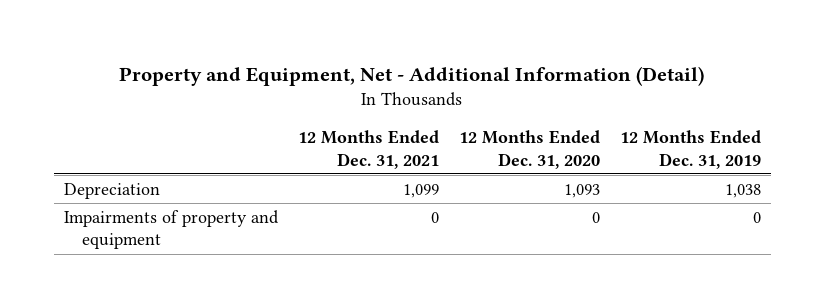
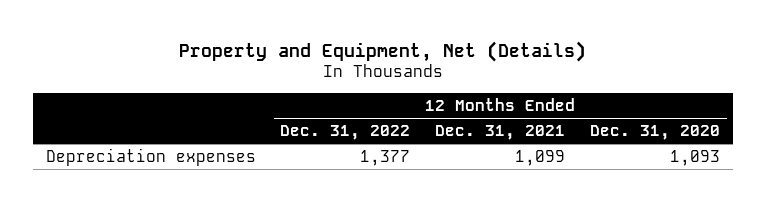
- Property and Equipment, Net - Additional Information (Detail)
+ Property and Equipment, Net (Details)
- | 12 Months Ended Dec. 31, 2021 | 12 Months Ended Dec. 31, 2020 | 12 Months Ended Dec. 31, 2019
+ | 12 Months Ended Dec. 31, 2022 | 12 Months Ended Dec. 31, 2021 | 12 Months Ended Dec. 31, 2020
- Depreciation | 1,099 | 1,093 | 1,038
- Impairments of property and equipment | 0 | 0 | 0
+ Depreciation expenses | 1,377 | 1,099 | 1,093

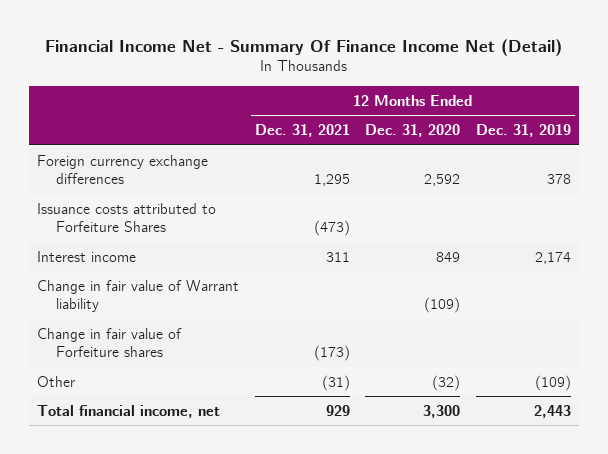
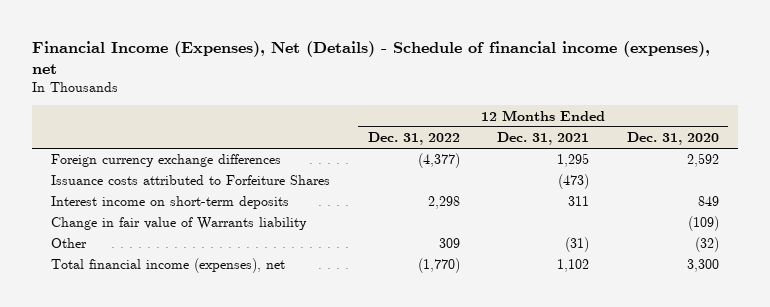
- Financial Income Net - Summary Of Finance Income Net (Detail)
+ Financial Income (Expenses), Net (Details) - Schedule of financial income (expenses), net
- | 12 Months Ended Dec. 31, 2021 | 12 Months Ended Dec. 31, 2020 | 12 Months Ended Dec. 31, 2019
+ | 12 Months Ended Dec. 31, 2022 | 12 Months Ended Dec. 31, 2021 | 12 Months Ended Dec. 31, 2020
- Interest income | 311 | 849 | 2,174
- Change in fair value of Warrant liability | | (109) |
- Change in fair value of Forfeiture shares | (173) | |
+ Interest income on short-term deposits | 2,298 | 311 | 849
+ Change in fair value of Warrants liability | | | (109)
- Total financial income, net | 929 | 3,300 | 2,443
+ Total financial income (expenses), net | (1,770) | 1,102 | 3,300

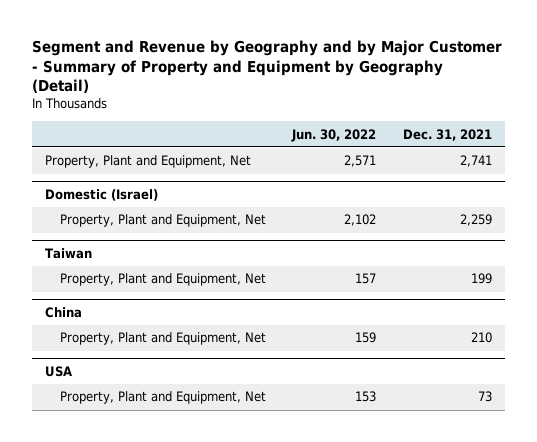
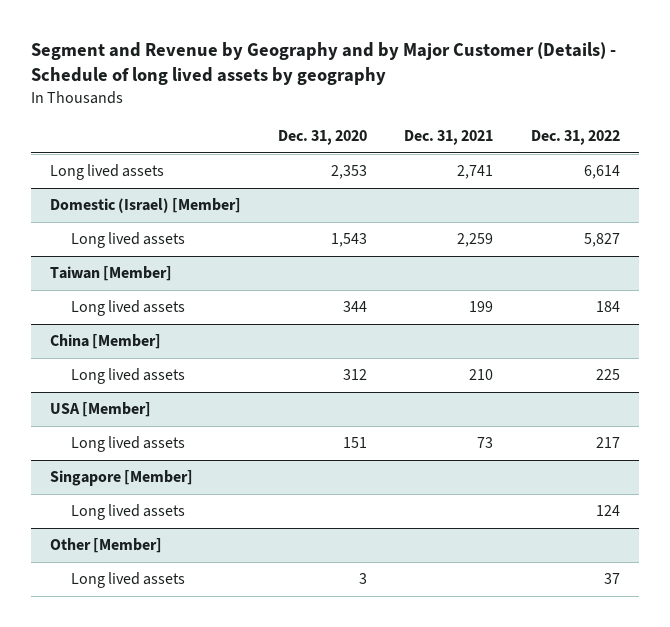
- Segment and Revenue by Geography and by Major Customer - Summary of Property and Equipment by Geography (Detail)
+ Segment and Revenue by Geography and by Major Customer (Details) - Schedule of long lived assets by geography
- | Jun. 30, 2022 | Dec. 31, 2021
+ | Dec. 31, 2020 | Dec. 31, 2021 | Dec. 31, 2022
- Property, Plant and Equipment, Net | 2,571 | 2,741
- Domestic (Israel)
- Property, Plant and Equipment, Net | 2,102 | 2,259
- Taiwan
- Property, Plant and Equipment, Net | 157 | 199
- China
- Property, Plant and Equipment, Net | 159 | 210
- USA
- Property, Plant and Equipment, Net | 153 | 73
+ Long lived assets | 2,353 | 2,741 | 6,614
+ Domestic (Israel) [Member]
+ Long lived assets | 1,543 | 2,259 | 5,827
+ Taiwan [Member]
+ Long lived assets | 344 | 199 | 184
+ China [Member]
+ Long lived assets | 312 | 210 | 225
+ USA [Member]
+ Long lived assets | 151 | 73 | 217
+ Singapore [Member]
+ Long lived assets | | | 124
+ Other [Member]
+ Long lived assets | 3 | | 37

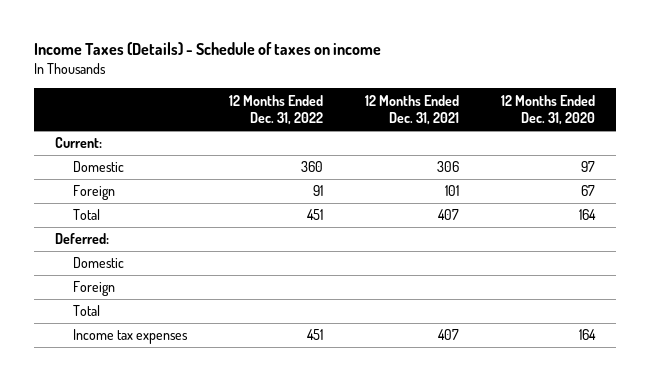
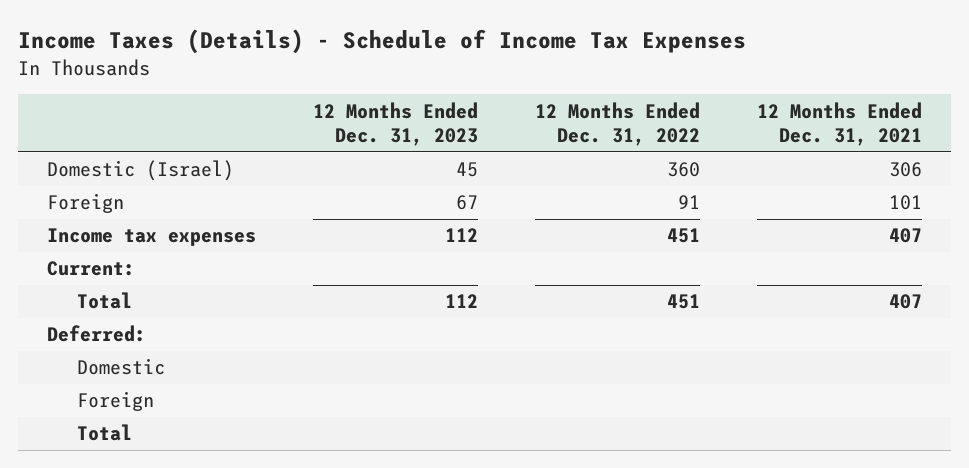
- Income Taxes (Details) - Schedule of taxes on income
+ Income Taxes (Details) - Schedule of Income Tax Expenses
- | 12 Months Ended Dec. 31, 2022 | 12 Months Ended Dec. 31, 2021 | 12 Months Ended Dec. 31, 2020
+ | 12 Months Ended Dec. 31, 2023 | 12 Months Ended Dec. 31, 2022 | 12 Months Ended Dec. 31, 2021
- Domestic | 360 | 306 | 97
+ Domestic (Israel) | 45 | 360 | 306
moved up: Income tax expenses | 112 | 451 | 407
moved down: Current:

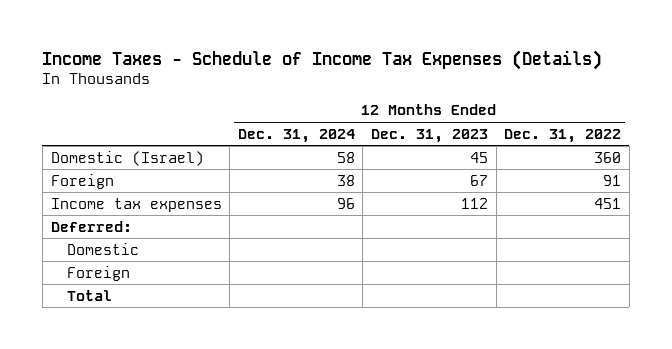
- Income Taxes (Details) - Schedule of Income Tax Expenses
+ Income Taxes - Schedule of Income Tax Expenses (Details)
- | 12 Months Ended Dec. 31, 2023 | 12 Months Ended Dec. 31, 2022 | 12 Months Ended Dec. 31, 2021
+ | 12 Months Ended Dec. 31, 2024 | 12 Months Ended Dec. 31, 2023 | 12 Months Ended Dec. 31, 2022
- Current:
- Total | 112 | 451 | 407

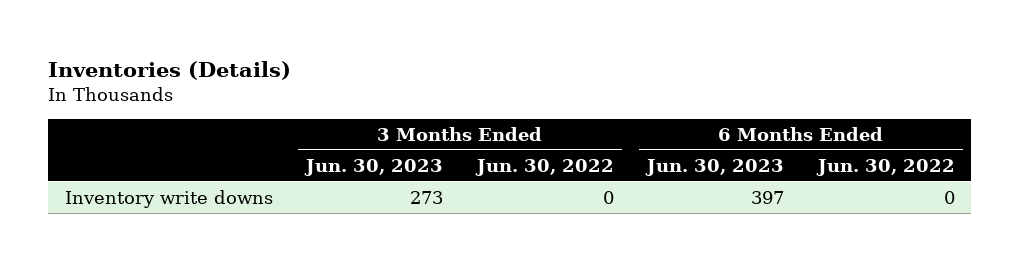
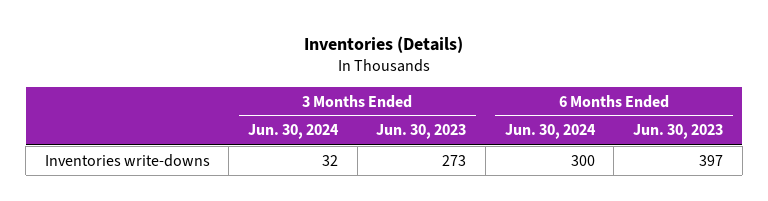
- | 3 Months Ended Jun. 30, 2023 | 3 Months Ended Jun. 30, 2022 | 6 Months Ended Jun. 30, 2023 | 6 Months Ended Jun. 30, 2022
+ | 3 Months Ended Jun. 30, 2024 | 3 Months Ended Jun. 30, 2023 | 6 Months Ended Jun. 30, 2024 | 6 Months Ended Jun. 30, 2023
- Inventory write downs | 273 | 0 | 397 | 0
+ Inventories write-downs | 32 | 273 | 300 | 397

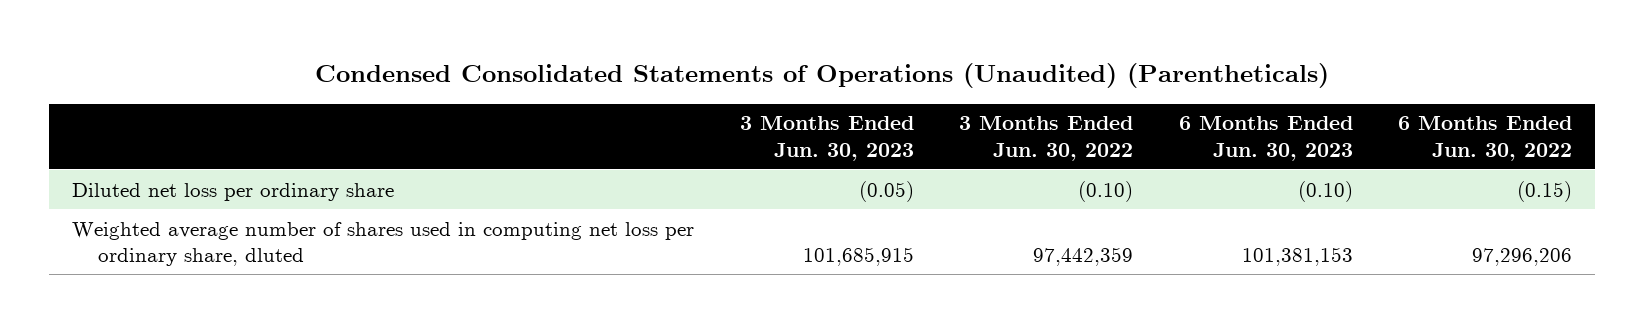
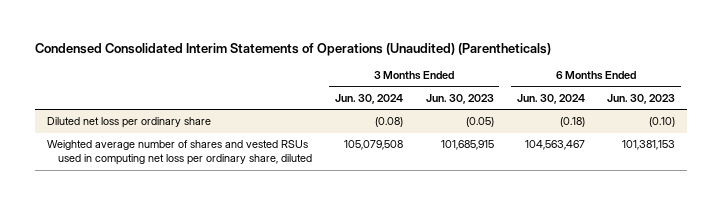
- Condensed Consolidated Statements of Operations (Unaudited) (Parentheticals)
+ Condensed Consolidated Interim Statements of Operations (Unaudited) (Parentheticals)
- | 3 Months Ended Jun. 30, 2023 | 3 Months Ended Jun. 30, 2022 | 6 Months Ended Jun. 30, 2023 | 6 Months Ended Jun. 30, 2022
+ | 3 Months Ended Jun. 30, 2024 | 3 Months Ended Jun. 30, 2023 | 6 Months Ended Jun. 30, 2024 | 6 Months Ended Jun. 30, 2023
- Weighted average number of shares used in computing net loss per ordinary share, dluted | 101,685,915 | 97,442,359 | 101,381,153 | 97,296,206
+ Weighted average number of shares and vested RSUs used in computing net loss per ordinary share, diluted | 105,079,508 | 101,685,915 | 104,563,467 | 101,381,153

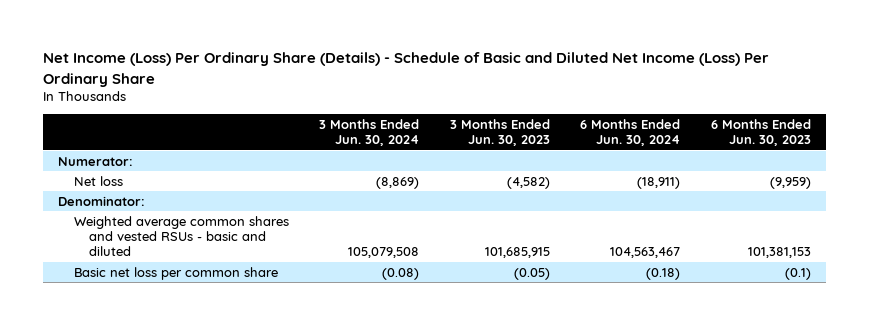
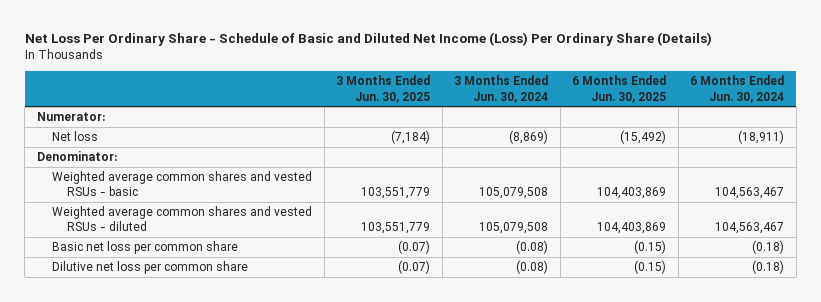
- Net Income (Loss) Per Ordinary Share (Details) - Schedule of Basic and Diluted Net Income (Loss) Per Ordinary Share
+ Net Loss Per Ordinary Share - Schedule of Basic and Diluted Net Income (Loss) Per Ordinary Share (Details)
- | 3 Months Ended Jun. 30, 2024 | 3 Months Ended Jun. 30, 2023 | 6 Months Ended Jun. 30, 2024 | 6 Months Ended Jun. 30, 2023
+ | 3 Months Ended Jun. 30, 2025 | 3 Months Ended Jun. 30, 2024 | 6 Months Ended Jun. 30, 2025 | 6 Months Ended Jun. 30, 2024
- Weighted average common shares and vested RSUs - basic and diluted | 105,079,508 | 101,685,915 | 104,563,467 | 101,381,153
+ Weighted average common shares and vested RSUs - basic | 103,551,779 | 105,079,508 | 104,403,869 | 104,563,467
+ Weighted average common shares and vested RSUs - diluted | 103,551,779 | 105,079,508 | 104,403,869 | 104,563,467
+ Dilutive net loss per common share | (0.07) | (0.08) | (0.15) | (0.18)

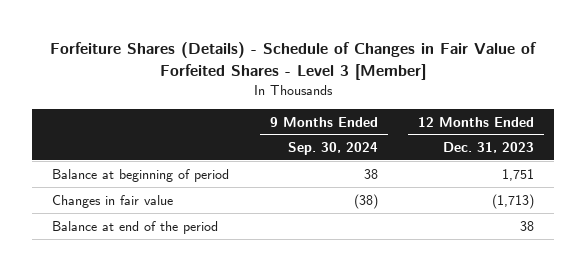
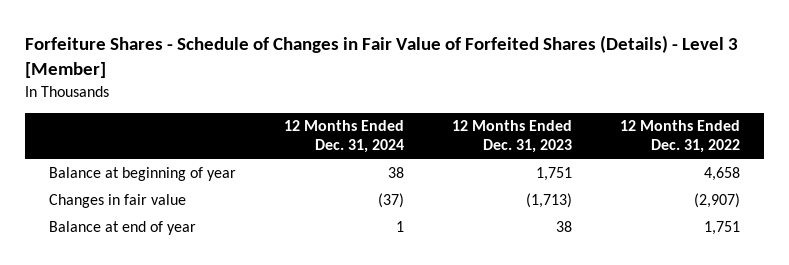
- Forfeiture Shares (Details) - Schedule of Changes in Fair Value of Forfeited Shares - Level 3 [Member]
+ Forfeiture Shares - Schedule of Changes in Fair Value of Forfeited Shares (Details) - Level 3 [Member]
- | 9 Months Ended Sep. 30, 2024 | 12 Months Ended Dec. 31, 2023
+ | 12 Months Ended Dec. 31, 2024 | 12 Months Ended Dec. 31, 2023 | 12 Months Ended Dec. 31, 2022
- Balance at beginning of period | 38 | 1,751
+ Balance at beginning of year | 38 | 1,751 | 4,658
- Balance at end of the period | | 38
+ Balance at end of year | 1 | 38 | 1,751

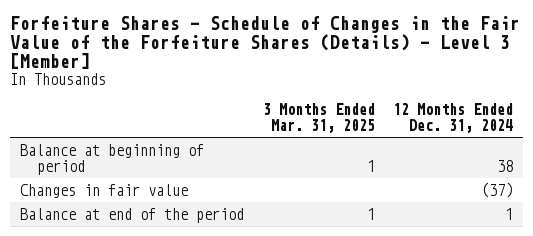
- Forfeiture Shares - Schedule of Changes in Fair Value of Forfeited Shares (Details) - Level 3 [Member]
+ Forfeiture Shares - Schedule of Changes in the Fair Value of the Forfeiture Shares (Details) - Level 3 [Member]
- | 12 Months Ended Dec. 31, 2024 | 12 Months Ended Dec. 31, 2023 | 12 Months Ended Dec. 31, 2022
+ | 3 Months Ended Mar. 31, 2025 | 12 Months Ended Dec. 31, 2024
- Balance at beginning of year | 38 | 1,751 | 4,658
+ Balance at beginning of period | 1 | 38
- Balance at end of year | 1 | 38 | 1,751
+ Balance at end of the period | 1 | 1

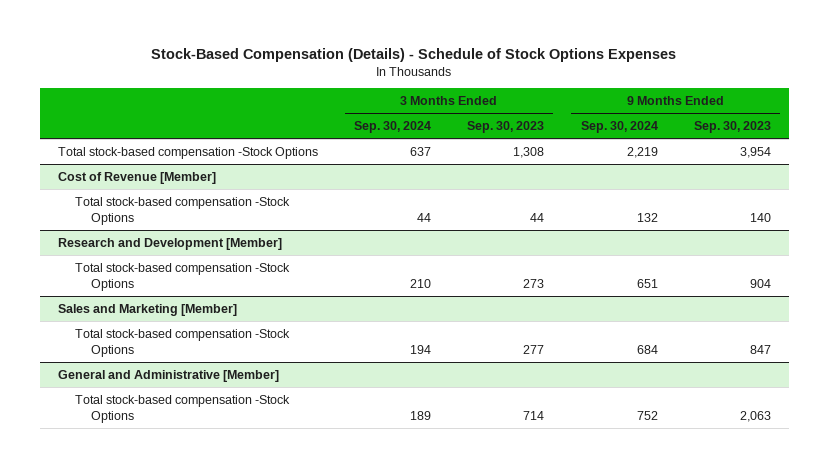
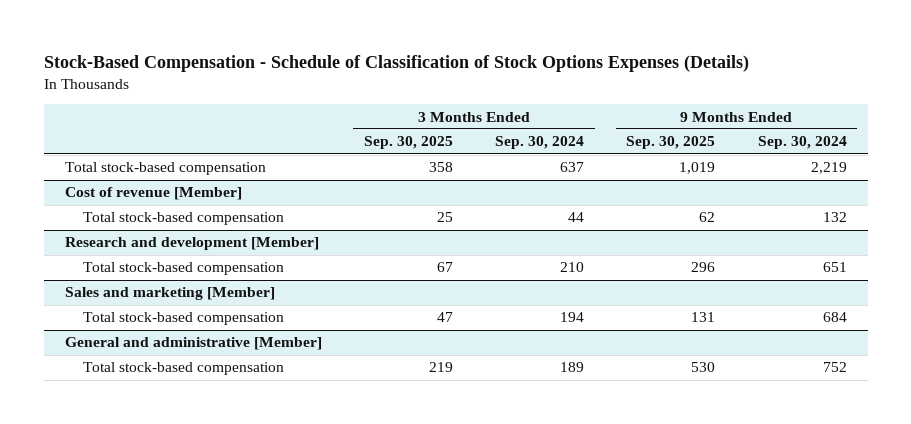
- Stock-Based Compensation (Details) - Schedule of Stock Options Expenses
+ Stock-Based Compensation - Schedule of Classification of Stock Options Expenses (Details)
- | 3 Months Ended Sep. 30, 2024 | 3 Months Ended Sep. 30, 2023 | 9 Months Ended Sep. 30, 2024 | 9 Months Ended Sep. 30, 2023
+ | 3 Months Ended Sep. 30, 2025 | 3 Months Ended Sep. 30, 2024 | 9 Months Ended Sep. 30, 2025 | 9 Months Ended Sep. 30, 2024
- Total stock-based compensation -Stock Options | 637 | 1,308 | 2,219 | 3,954
- Cost of Revenue [Member]
- Total stock-based compensation -Stock Options | 44 | 44 | 132 | 140
- Research and Development [Member]
- Total stock-based compensation -Stock Options | 210 | 273 | 651 | 904
- Sales and Marketing [Member]
- Total stock-based compensation -Stock Options | 194 | 277 | 684 | 847
- General and Administrative [Member]
- Total stock-based compensation -Stock Options | 189 | 714 | 752 | 2,063
+ Total stock-based compensation | 358 | 637 | 1,019 | 2,219
+ Cost of revenue [Member]
+ Total stock-based compensation | 25 | 44 | 62 | 132
+ Research and development [Member]
+ Total stock-based compensation | 67 | 210 | 296 | 651
+ Sales and marketing [Member]
+ Total stock-based compensation | 47 | 194 | 131 | 684
+ General and administrative [Member]
+ Total stock-based compensation | 219 | 189 | 530 | 752

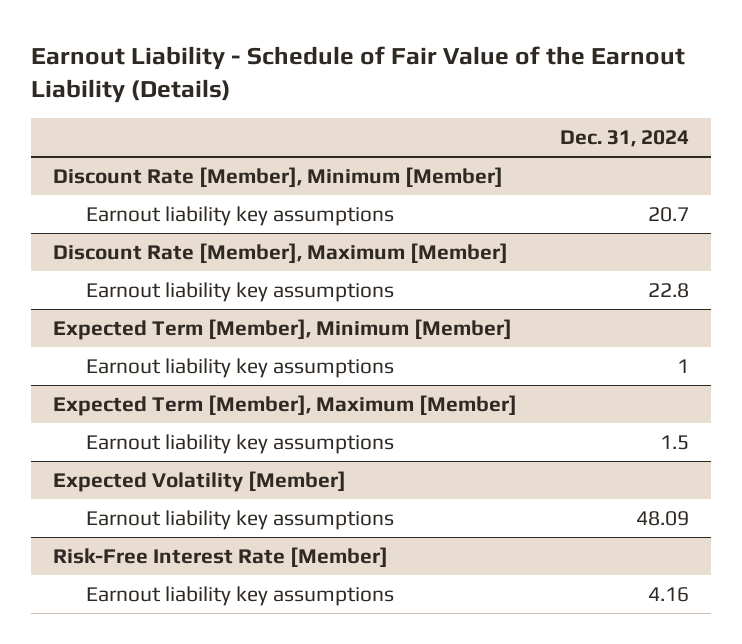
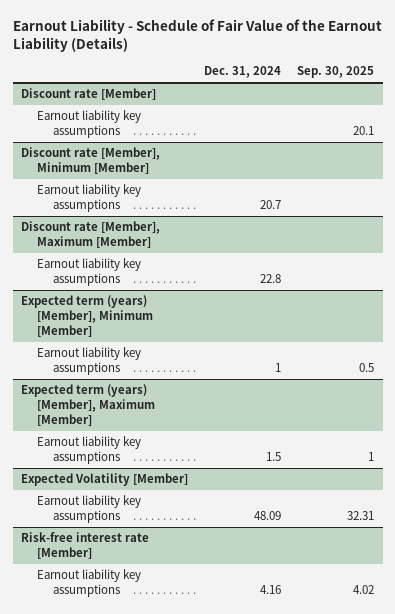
- | Dec. 31, 2024
+ | Dec. 31, 2024 | Sep. 30, 2025
- Discount Rate [Member], Minimum [Member]
+ Discount rate [Member]
+ Earnout liability key assumptions | | 20.1
+ Discount rate [Member], Minimum [Member]
- Discount Rate [Member], Maximum [Member]
+ Discount rate [Member], Maximum [Member]
- Expected Term [Member], Minimum [Member]
+ Expected term (years) [Member], Minimum [Member]
- Expected Term [Member], Maximum [Member]
+ Expected term (years) [Member], Maximum [Member]
- Risk-Free Interest Rate [Member]
+ Risk-free interest rate [Member]

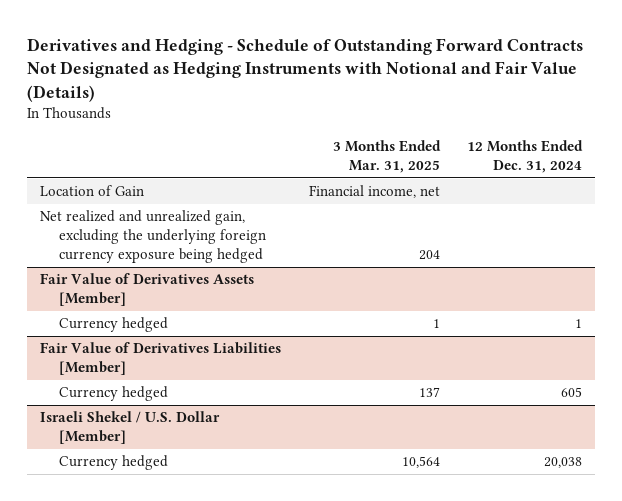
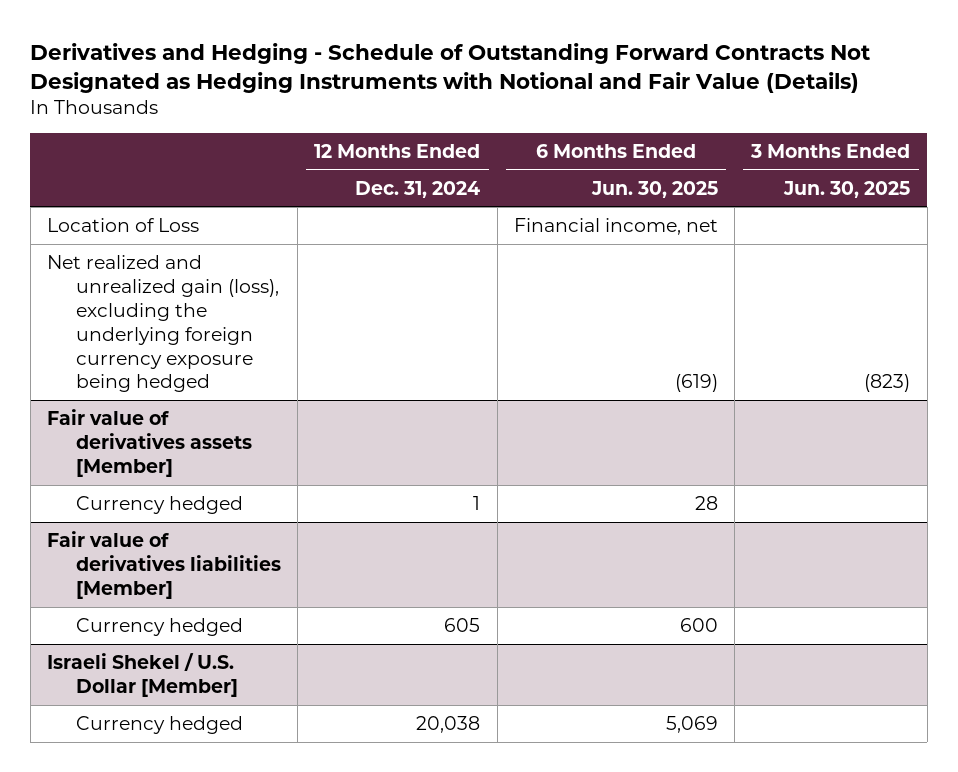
- | 3 Months Ended Mar. 31, 2025 | 12 Months Ended Dec. 31, 2024
+ | 12 Months Ended Dec. 31, 2024 | 6 Months Ended Jun. 30, 2025 | 3 Months Ended Jun. 30, 2025
- Location of Gain | Financial income, net |
- Net realized and unrealized gain, excluding the underlying foreign currency exposure being hedged | 204 |
- Fair Value of Derivatives Assets [Member]
+ Location of Loss | | Financial income, net |
+ Net realized and unrealized gain (loss), excluding the underlying foreign currency exposure being hedged | | (619) | (823)
+ Fair value of derivatives assets [Member]
- Fair Value of Derivatives Liabilities [Member]
+ Fair value of derivatives liabilities [Member]

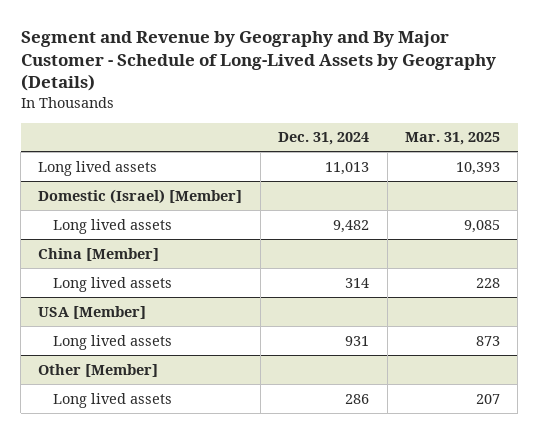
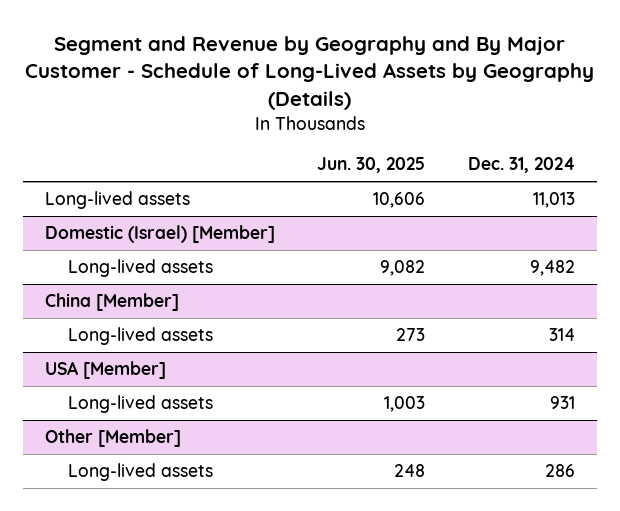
- | Dec. 31, 2024 | Mar. 31, 2025
+ | Jun. 30, 2025 | Dec. 31, 2024
- Long lived assets | 11,013 | 10,393
+ Long-lived assets | 10,606 | 11,013
@ Domestic (Israel) [Member]
- Long lived assets | 9,482 | 9,085
+ Long-lived assets | 9,082 | 9,482
@ China [Member]
- Long lived assets | 314 | 228
+ Long-lived assets | 273 | 314
@ USA [Member]
- Long lived assets | 931 | 873
+ Long-lived assets | 1,003 | 931
@ Other [Member]
- Long lived assets | 286 | 207
+ Long-lived assets | 248 | 286

